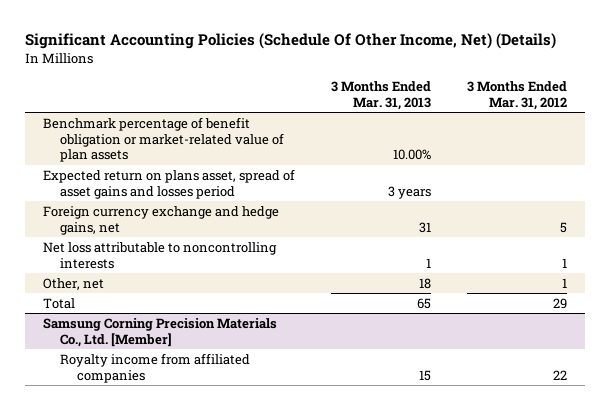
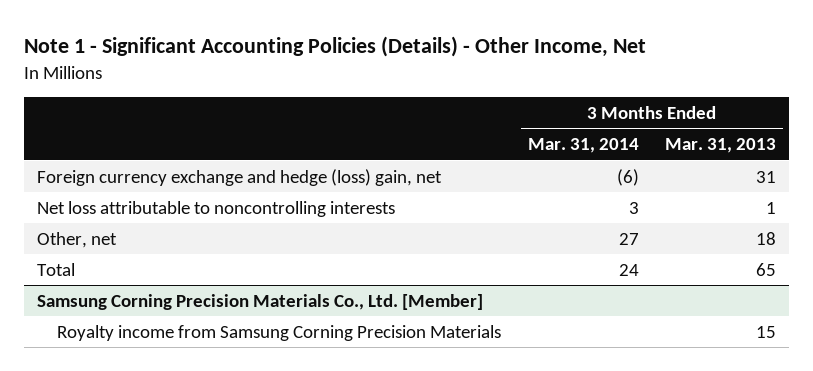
- Significant Accounting Policies (Schedule Of Other Income, Net) (Details)
+ Note 1 - Significant Accounting Policies (Details) - Other Income, Net
- | 3 Months Ended Mar. 31, 2013 | 3 Months Ended Mar. 31, 2012
+ | 3 Months Ended Mar. 31, 2014 | 3 Months Ended Mar. 31, 2013
- Benchmark percentage of benefit obligation or market-related value of plan assets | 10.00% |
- Expected return on plans asset, spread of asset gains and losses period | 3 years |
- Foreign currency exchange and hedge gains, net | 31 | 5
+ Foreign currency exchange and hedge (loss) gain, net | (6) | 31
@ Samsung Corning Precision Materials Co., Ltd. [Member]
- Royalty income from affiliated companies | 15 | 22
+ Royalty income from Samsung Corning Precision Materials | | 15

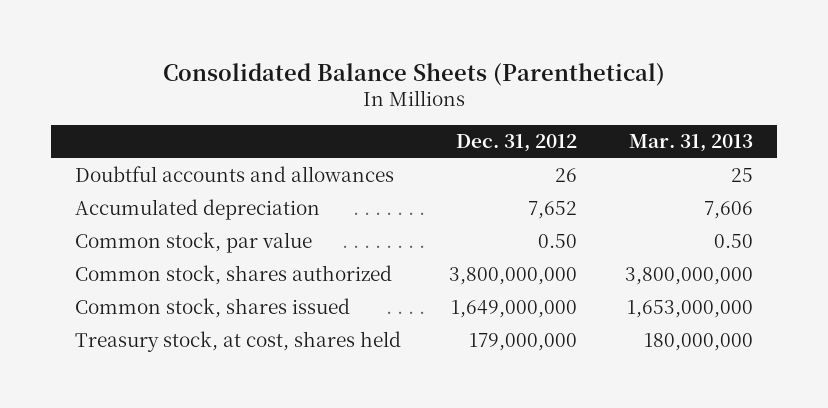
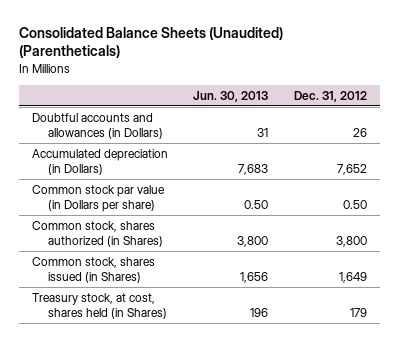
- Consolidated Balance Sheets (Parenthetical)
+ Consolidated Balance Sheets (Unaudited) (Parentheticals)
- | Dec. 31, 2012 | Mar. 31, 2013
+ | Jun. 30, 2013 | Dec. 31, 2012
- Doubtful accounts and allowances | 26 | 25
- Accumulated depreciation | 7,652 | 7,606
- Common stock, par value | 0.50 | 0.50
- Common stock, shares authorized | 3,800,000,000 | 3,800,000,000
- Common stock, shares issued | 1,649,000,000 | 1,653,000,000
- Treasury stock, at cost, shares held | 179,000,000 | 180,000,000
+ Doubtful accounts and allowances (in Dollars) | 31 | 26
+ Accumulated depreciation (in Dollars) | 7,683 | 7,652
+ Common stock par value (in Dollars per share) | 0.50 | 0.50
+ Common stock, shares authorized (in Shares) | 3,800 | 3,800
+ Common stock, shares issued (in Shares) | 1,656 | 1,649
+ Treasury stock, at cost, shares held (in Shares) | 196 | 179

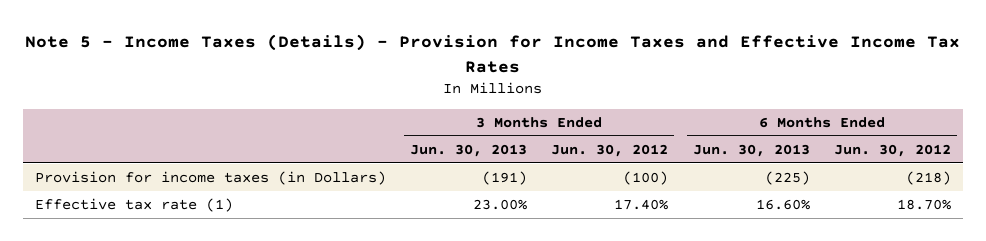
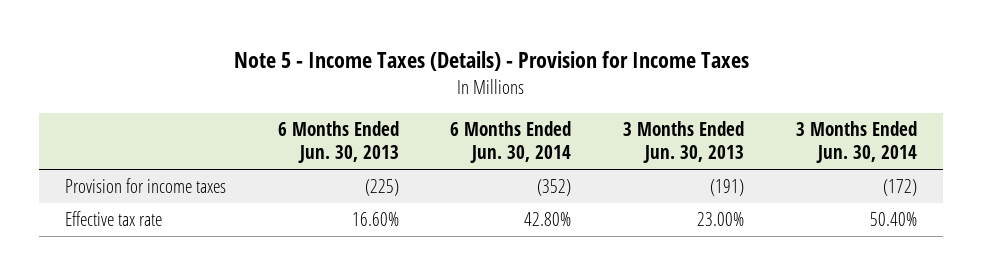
- Note 5 - Income Taxes (Details) - Provision for Income Taxes and Effective Income Tax Rates
+ Note 5 - Income Taxes (Details) - Provision for Income Taxes
- | 3 Months Ended Jun. 30, 2013 | 3 Months Ended Jun. 30, 2012 | 6 Months Ended Jun. 30, 2013 | 6 Months Ended Jun. 30, 2012
+ | 6 Months Ended Jun. 30, 2013 | 6 Months Ended Jun. 30, 2014 | 3 Months Ended Jun. 30, 2013 | 3 Months Ended Jun. 30, 2014
- Provision for income taxes (in Dollars) | (191) | (100) | (225) | (218)
- Effective tax rate (1) | 23.00% | 17.40% | 16.60% | 18.70%
+ Provision for income taxes | (225) | (352) | (191) | (172)
+ Effective tax rate | 16.60% | 42.80% | 23.00% | 50.40%

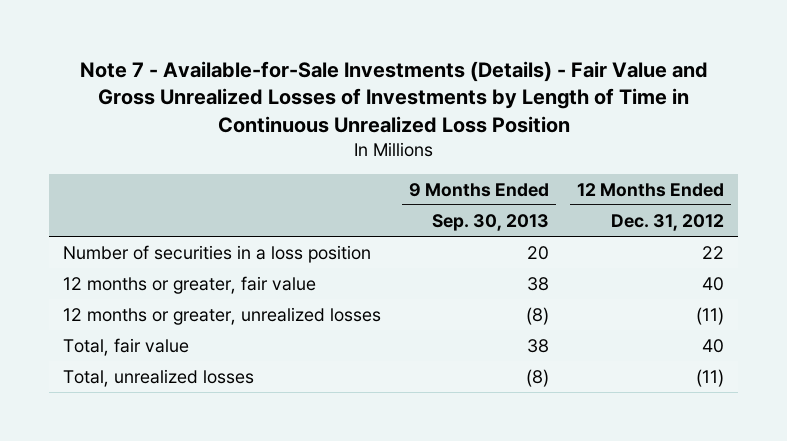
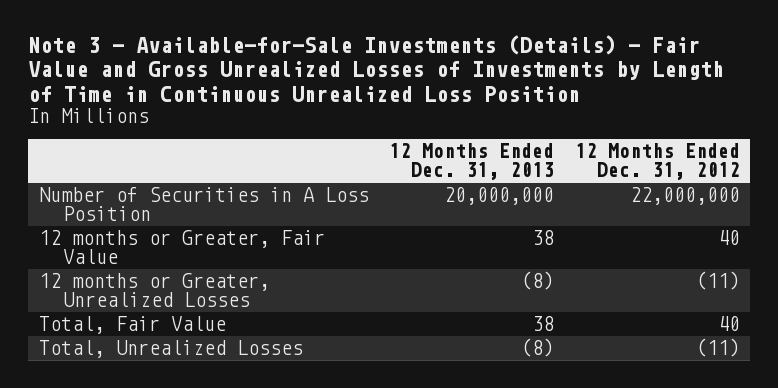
- Note 7 - Available-for-Sale Investments (Details) - Fair Value and Gross Unrealized Losses of Investments by Length of Time in Continuous Unrealized Loss Position
+ Note 3 - Available-for-Sale Investments (Details) - Fair Value and Gross Unrealized Losses of Investments by Length of Time in Continuous Unrealized Loss Position
- | 9 Months Ended Sep. 30, 2013 | 12 Months Ended Dec. 31, 2012
+ | 12 Months Ended Dec. 31, 2013 | 12 Months Ended Dec. 31, 2012
- Number of securities in a loss position | 20 | 22
- 12 months or greater, fair value | 38 | 40
- 12 months or greater, unrealized losses | (8) | (11)
- Total, fair value | 38 | 40
- Total, unrealized losses | (8) | (11)
+ Number of Securities in A Loss Position | 20,000,000 | 22,000,000
+ 12 months or Greater, Fair Value | 38 | 40
+ 12 months or Greater, Unrealized Losses | (8) | (11)
+ Total, Fair Value | 38 | 40
+ Total, Unrealized Losses | (8) | (11)

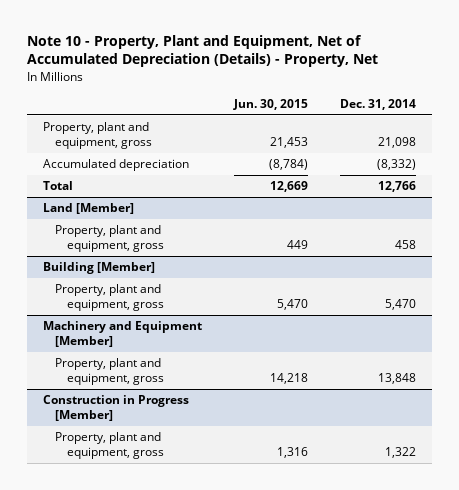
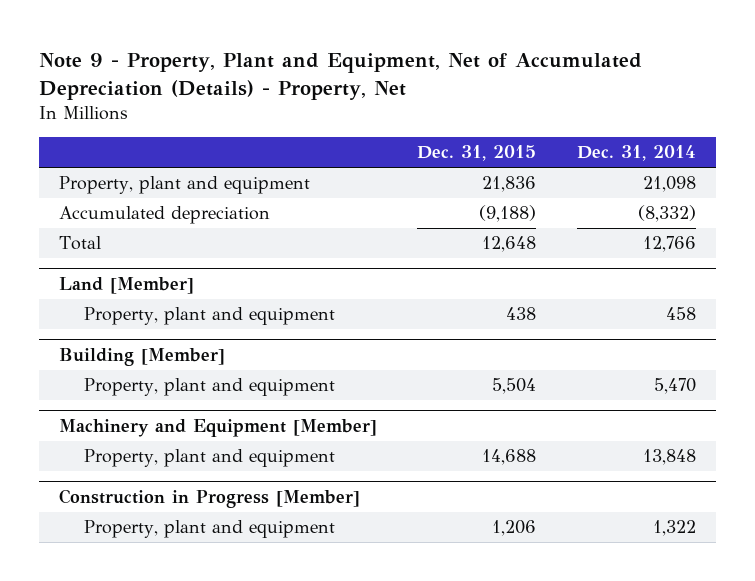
- Note 10 - Property, Plant and Equipment, Net of Accumulated Depreciation (Details) - Property, Net
+ Note 9 - Property, Plant and Equipment, Net of Accumulated Depreciation (Details) - Property, Net
- | Jun. 30, 2015 | Dec. 31, 2014
+ | Dec. 31, 2015 | Dec. 31, 2014
- Property, plant and equipment, gross | 21,453 | 21,098
+ Property, plant and equipment | 21,836 | 21,098
@ Land [Member]
- Property, plant and equipment, gross | 449 | 458
+ Property, plant and equipment | 438 | 458
@ Building [Member]
- Property, plant and equipment, gross | 5,470 | 5,470
+ Property, plant and equipment | 5,504 | 5,470
@ Machinery and Equipment [Member]
- Property, plant and equipment, gross | 14,218 | 13,848
+ Property, plant and equipment | 14,688 | 13,848
@ Construction in Progress [Member]
- Property, plant and equipment, gross | 1,316 | 1,322
+ Property, plant and equipment | 1,206 | 1,322

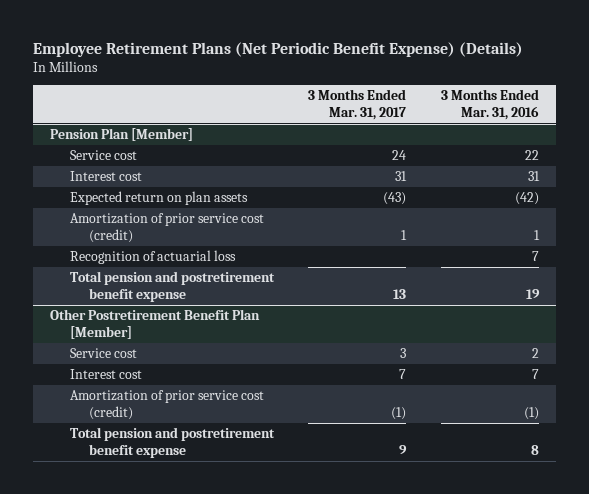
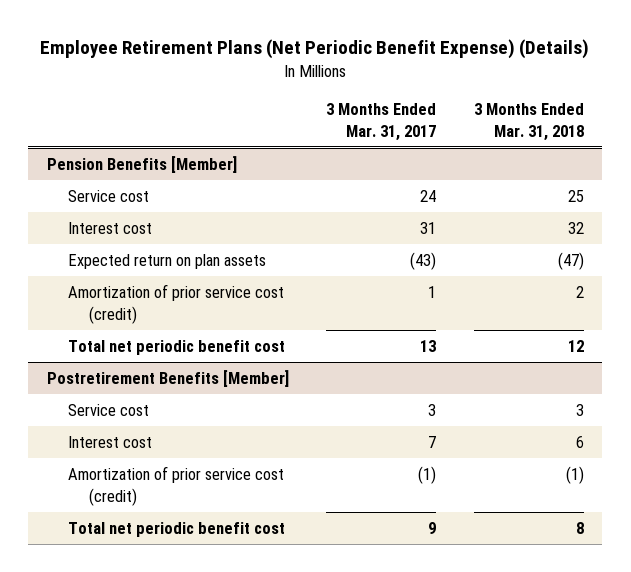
- | 3 Months Ended Mar. 31, 2017 | 3 Months Ended Mar. 31, 2016
+ | 3 Months Ended Mar. 31, 2017 | 3 Months Ended Mar. 31, 2018
- Pension Plan [Member]
+ Pension Benefits [Member]
- Recognition of actuarial loss | | 7
- Total pension and postretirement benefit expense | 13 | 19
- Other Postretirement Benefit Plan [Member]
+ Total net periodic benefit cost | 13 | 12
+ Postretirement Benefits [Member]
- Total pension and postretirement benefit expense | 9 | 8
+ Total net periodic benefit cost | 9 | 8

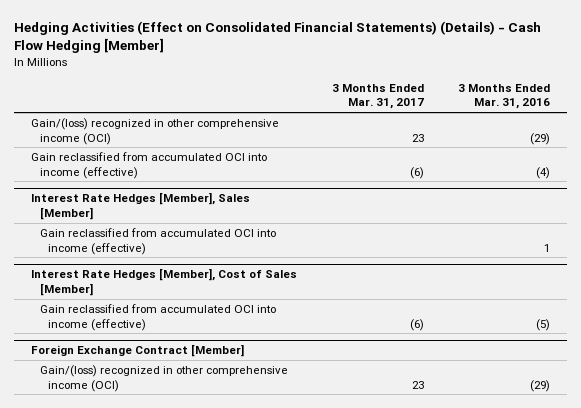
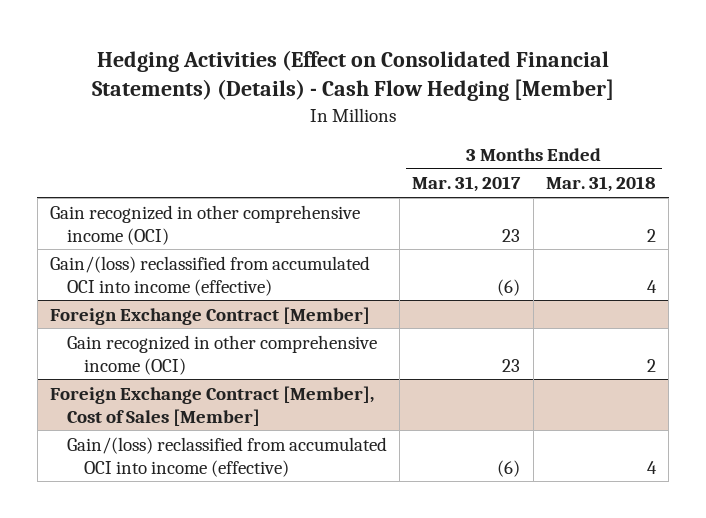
- | 3 Months Ended Mar. 31, 2017 | 3 Months Ended Mar. 31, 2016
+ | 3 Months Ended Mar. 31, 2017 | 3 Months Ended Mar. 31, 2018
- Gain/(loss) recognized in other comprehensive income (OCI) | 23 | (29)
- Gain reclassified from accumulated OCI into income (effective) | (6) | (4)
- Interest Rate Hedges [Member], Sales [Member]
- Gain reclassified from accumulated OCI into income (effective) | | 1
- Interest Rate Hedges [Member], Cost of Sales [Member]
- Gain reclassified from accumulated OCI into income (effective) | (6) | (5)
+ Gain recognized in other comprehensive income (OCI) | 23 | 2
+ Gain/(loss) reclassified from accumulated OCI into income (effective) | (6) | 4
@ Foreign Exchange Contract [Member]
- Gain/(loss) recognized in other comprehensive income (OCI) | 23 | (29)
+ Gain recognized in other comprehensive income (OCI) | 23 | 2
+ Foreign Exchange Contract [Member], Cost of Sales [Member]
+ Gain/(loss) reclassified from accumulated OCI into income (effective) | (6) | 4

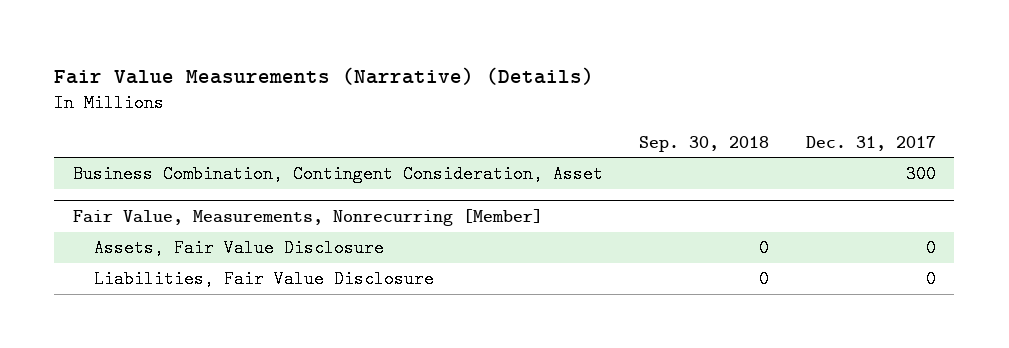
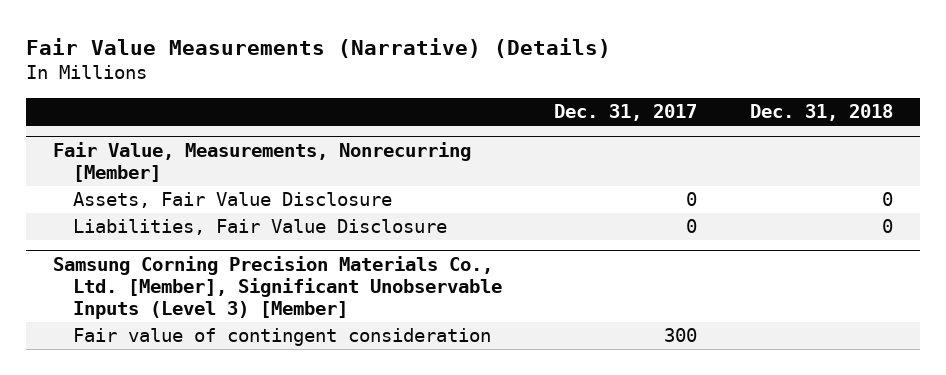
- | Sep. 30, 2018 | Dec. 31, 2017
+ | Dec. 31, 2017 | Dec. 31, 2018
- Business Combination, Contingent Consideration, Asset | | 300
+ Samsung Corning Precision Materials Co., Ltd. [Member], Significant Unobservable Inputs (Level 3) [Member]
+ Fair value of contingent consideration | 300 |

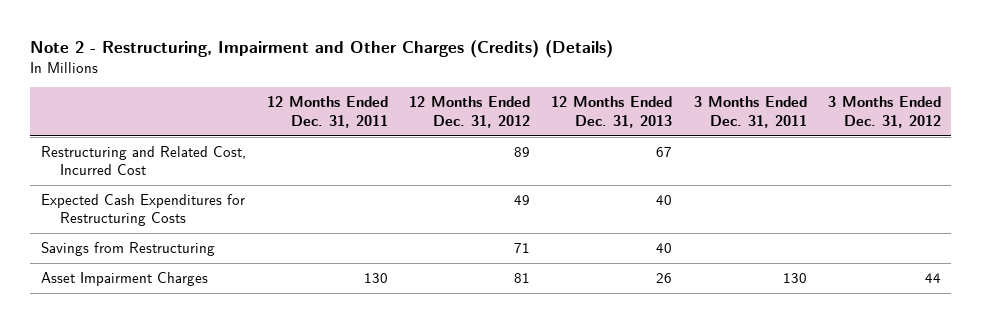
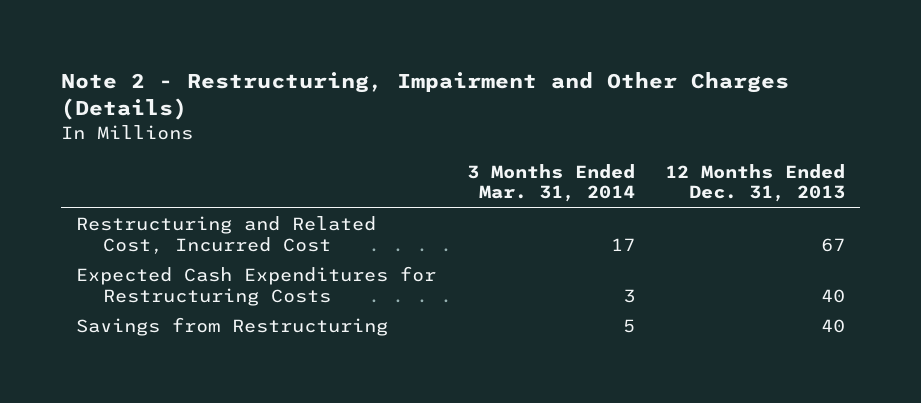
- Note 2 - Restructuring, Impairment and Other Charges (Credits) (Details)
+ Note 2 - Restructuring, Impairment and Other Charges (Details)
- | 12 Months Ended Dec. 31, 2011 | 12 Months Ended Dec. 31, 2012 | 12 Months Ended Dec. 31, 2013 | 3 Months Ended Dec. 31, 2011 | 3 Months Ended Dec. 31, 2012
+ | 3 Months Ended Mar. 31, 2014 | 12 Months Ended Dec. 31, 2013
- Asset Impairment Charges | 130 | 81 | 26 | 130 | 44

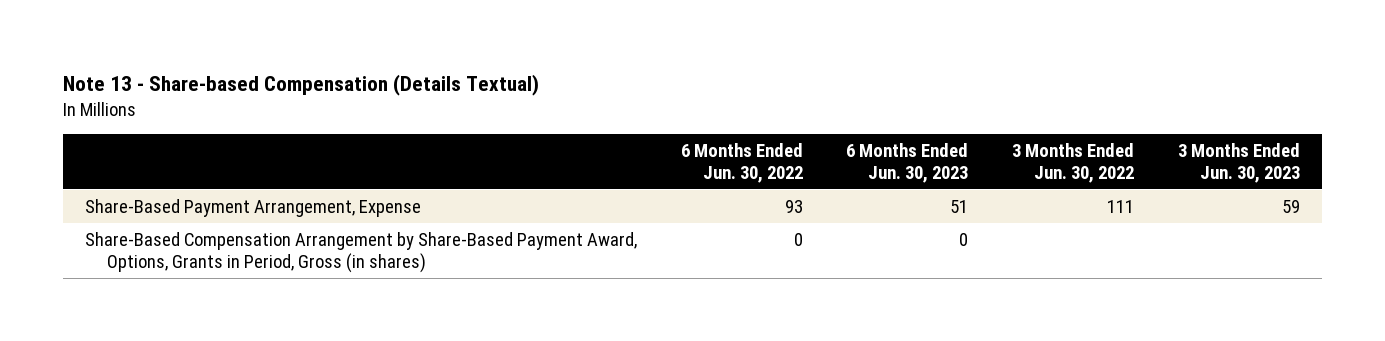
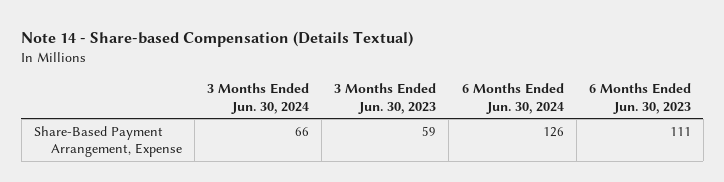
- Note 13 - Share-based Compensation (Details Textual)
+ Note 14 - Share-based Compensation (Details Textual)
- | 6 Months Ended Jun. 30, 2022 | 6 Months Ended Jun. 30, 2023 | 3 Months Ended Jun. 30, 2022 | 3 Months Ended Jun. 30, 2023
+ | 3 Months Ended Jun. 30, 2024 | 3 Months Ended Jun. 30, 2023 | 6 Months Ended Jun. 30, 2024 | 6 Months Ended Jun. 30, 2023
- Share-Based Payment Arrangement, Expense | 93 | 51 | 111 | 59
- Share-Based Compensation Arrangement by Share-Based Payment Award, Options, Grants in Period, Gross (in shares) | 0 | 0 | |
+ Share-Based Payment Arrangement, Expense | 66 | 59 | 126 | 111

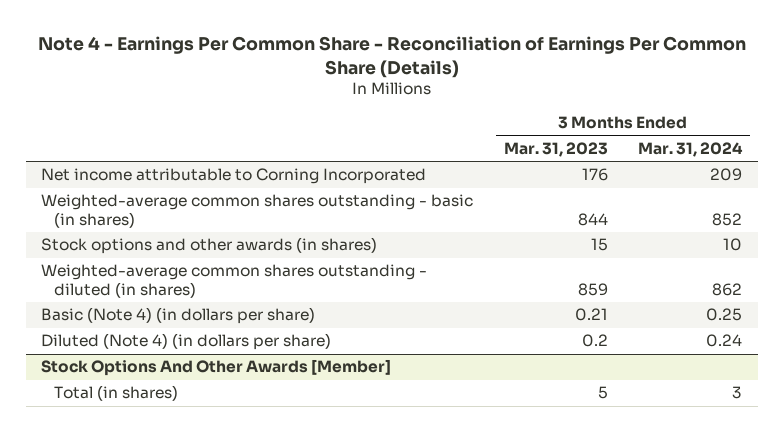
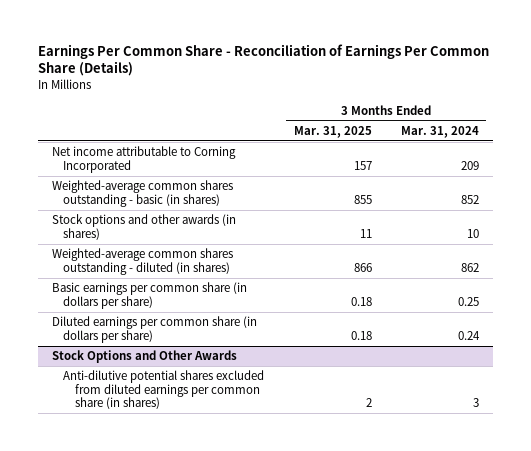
- Note 4 - Earnings Per Common Share - Reconciliation of Earnings Per Common Share (Details)
+ Earnings Per Common Share - Reconciliation of Earnings Per Common Share (Details)
- | 3 Months Ended Mar. 31, 2023 | 3 Months Ended Mar. 31, 2024
+ | 3 Months Ended Mar. 31, 2025 | 3 Months Ended Mar. 31, 2024
- Basic (Note 4) (in dollars per share) | 0.21 | 0.25
- Diluted (Note 4) (in dollars per share) | 0.2 | 0.24
- Stock Options And Other Awards [Member]
- Total (in shares) | 5 | 3
+ Basic earnings per common share (in dollars per share) | 0.18 | 0.25
+ Diluted earnings per common share (in dollars per share) | 0.18 | 0.24
+ Stock Options and Other Awards
+ Anti-dilutive potential shares excluded from diluted earnings per common share (in shares) | 2 | 3

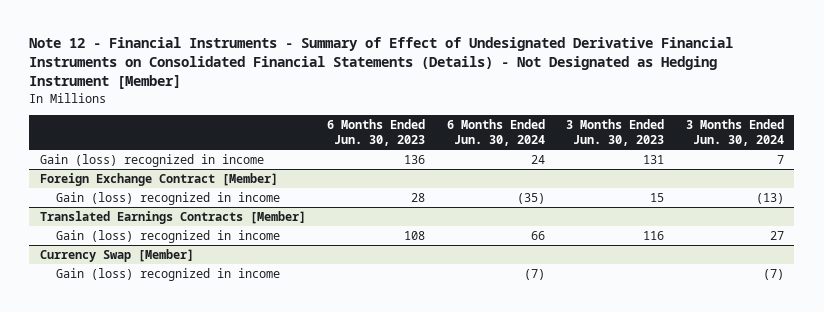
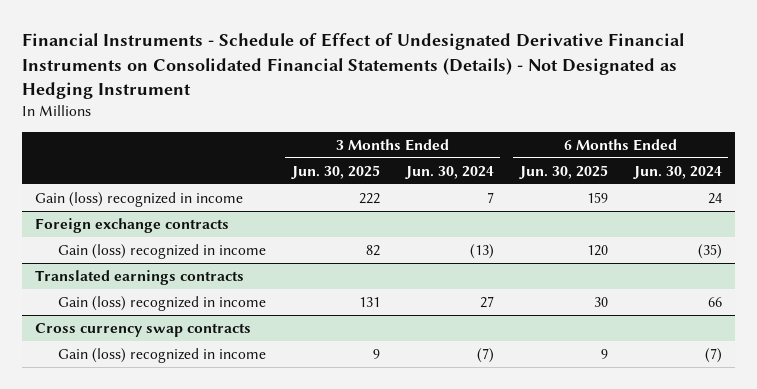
- Note 12 - Financial Instruments - Summary of Effect of Undesignated Derivative Financial Instruments on Consolidated Financial Statements (Details) - Not Designated as Hedging Instrument [Member]
+ Financial Instruments - Schedule of Effect of Undesignated Derivative Financial Instruments on Consolidated Financial Statements (Details) - Not Designated as Hedging Instrument
- | 6 Months Ended Jun. 30, 2023 | 6 Months Ended Jun. 30, 2024 | 3 Months Ended Jun. 30, 2023 | 3 Months Ended Jun. 30, 2024
+ | 3 Months Ended Jun. 30, 2025 | 3 Months Ended Jun. 30, 2024 | 6 Months Ended Jun. 30, 2025 | 6 Months Ended Jun. 30, 2024
- Foreign Exchange Contract [Member]
+ Foreign exchange contracts
- Translated Earnings Contracts [Member]
+ Translated earnings contracts
- Currency Swap [Member]
+ Cross currency swap contracts

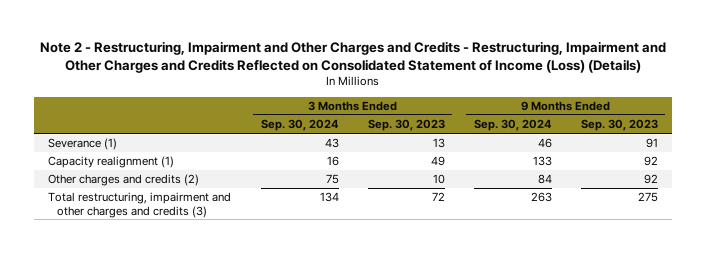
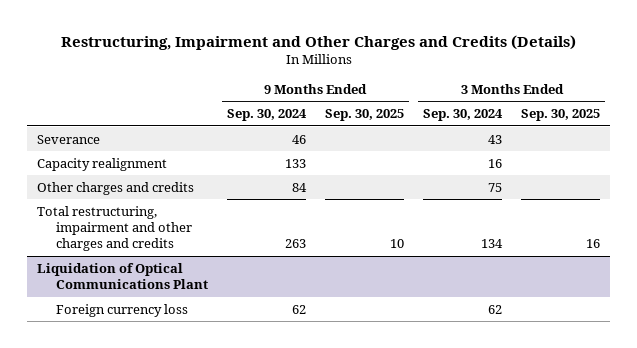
- Note 2 - Restructuring, Impairment and Other Charges and Credits - Restructuring, Impairment and Other Charges and Credits Reflected on Consolidated Statement of Income (Loss) (Details)
+ Restructuring, Impairment and Other Charges and Credits (Details)
- | 3 Months Ended Sep. 30, 2024 | 3 Months Ended Sep. 30, 2023 | 9 Months Ended Sep. 30, 2024 | 9 Months Ended Sep. 30, 2023
+ | 9 Months Ended Sep. 30, 2024 | 9 Months Ended Sep. 30, 2025 | 3 Months Ended Sep. 30, 2024 | 3 Months Ended Sep. 30, 2025
- Severance (1) | 43 | 13 | 46 | 91
- Capacity realignment (1) | 16 | 49 | 133 | 92
- Other charges and credits (2) | 75 | 10 | 84 | 92
- Total restructuring, impairment and other charges and credits (3) | 134 | 72 | 263 | 275
+ Severance | 46 | | 43 |
+ Capacity realignment | 133 | | 16 |
+ Other charges and credits | 84 | | 75 |
+ Total restructuring, impairment and other charges and credits | 263 | 10 | 134 | 16
+ Liquidation of Optical Communications Plant
+ Foreign currency loss | 62 | | 62 |

